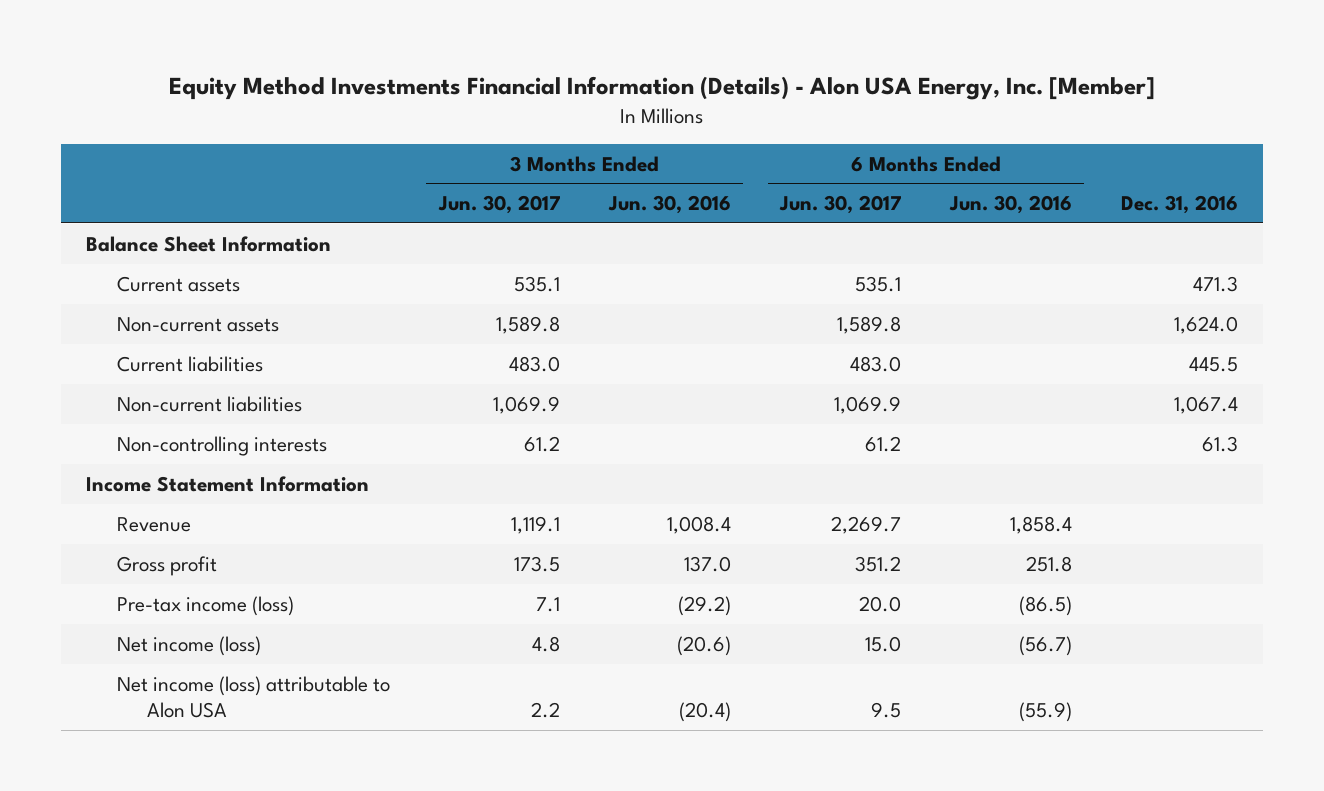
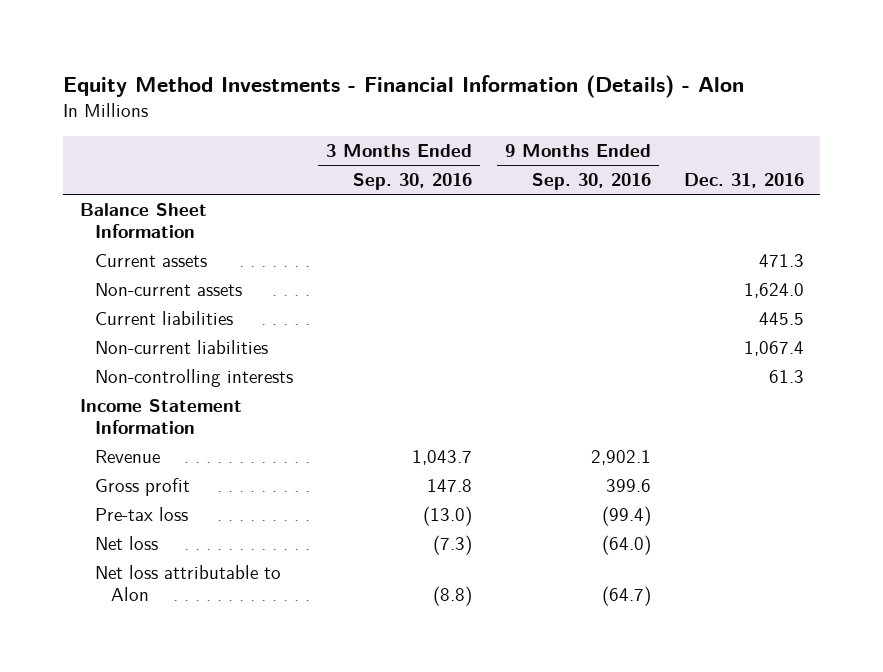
- Equity Method Investments Financial Information (Details) - Alon USA Energy, Inc. [Member]
+ Equity Method Investments - Financial Information (Details) - Alon
- | 3 Months Ended Jun. 30, 2017 | 3 Months Ended Jun. 30, 2016 | 6 Months Ended Jun. 30, 2017 | 6 Months Ended Jun. 30, 2016 | Dec. 31, 2016
+ | 3 Months Ended Sep. 30, 2016 | 9 Months Ended Sep. 30, 2016 | Dec. 31, 2016
- Pre-tax income (loss) | 7.1 | (29.2) | 20.0 | (86.5) |
- Net income (loss) | 4.8 | (20.6) | 15.0 | (56.7) |
- Net income (loss) attributable to Alon USA | 2.2 | (20.4) | 9.5 | (55.9) |
+ Pre-tax loss | (13.0) | (99.4) |
+ Net loss | (7.3) | (64.0) |
+ Net loss attributable to Alon | (8.8) | (64.7) |

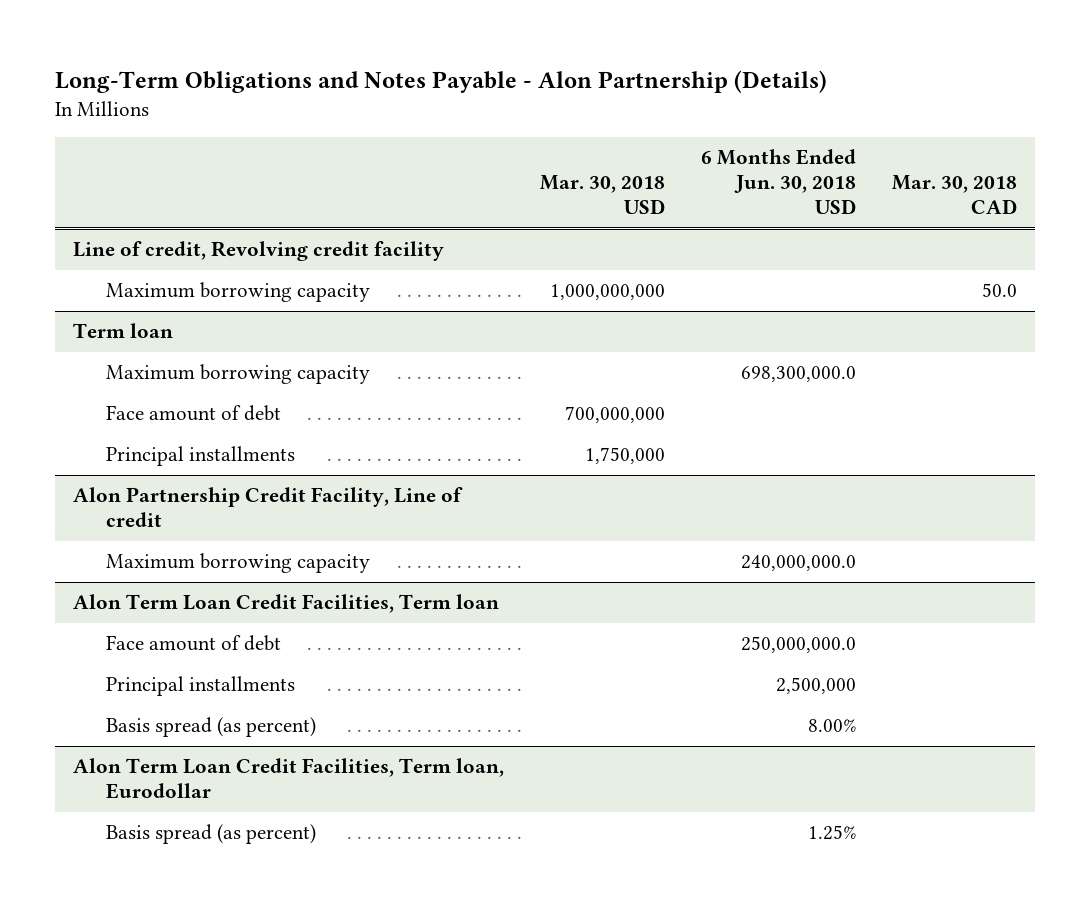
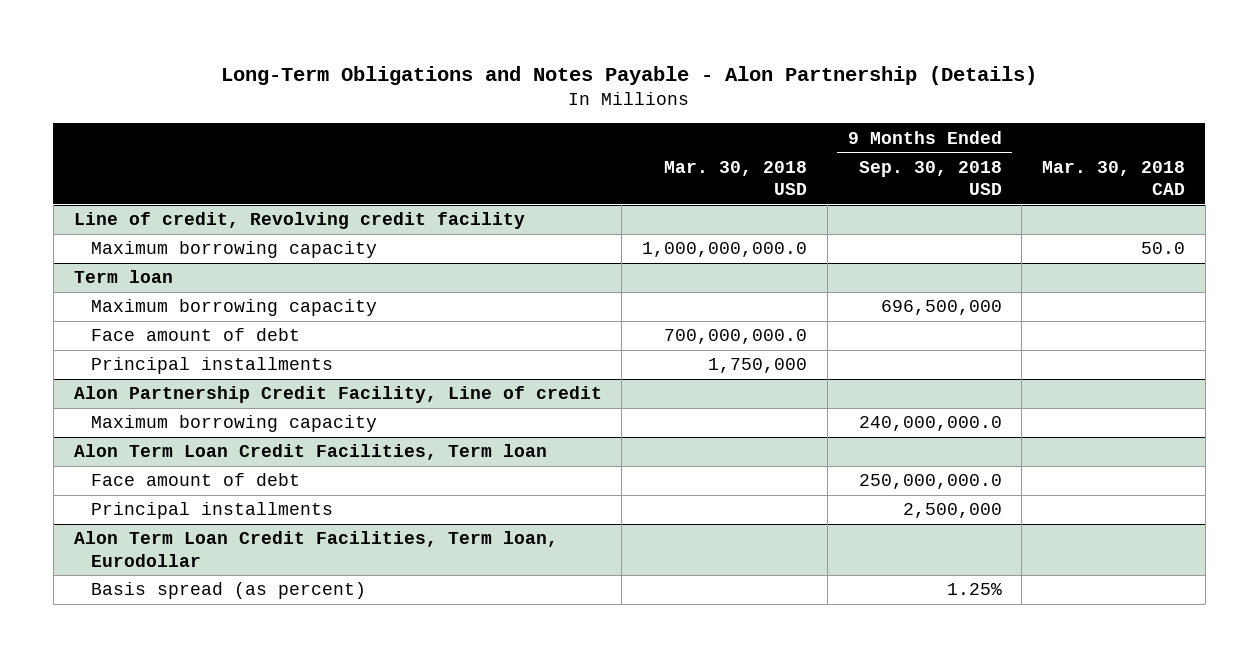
- | Mar. 30, 2018 USD | 6 Months Ended Jun. 30, 2018 USD | Mar. 30, 2018 CAD
+ | Mar. 30, 2018 USD | 9 Months Ended Sep. 30, 2018 USD | Mar. 30, 2018 CAD
@ Line of credit, Revolving credit facility
- Maximum borrowing capacity | 1,000,000,000 | | 50.0
+ Maximum borrowing capacity | 1,000,000,000.0 | | 50.0
@ Term loan
- Face amount of debt | 700,000,000 | |
+ Face amount of debt | 700,000,000.0 | |
@ Alon Term Loan Credit Facilities, Term loan
- Basis spread (as percent) | | 8.00% |

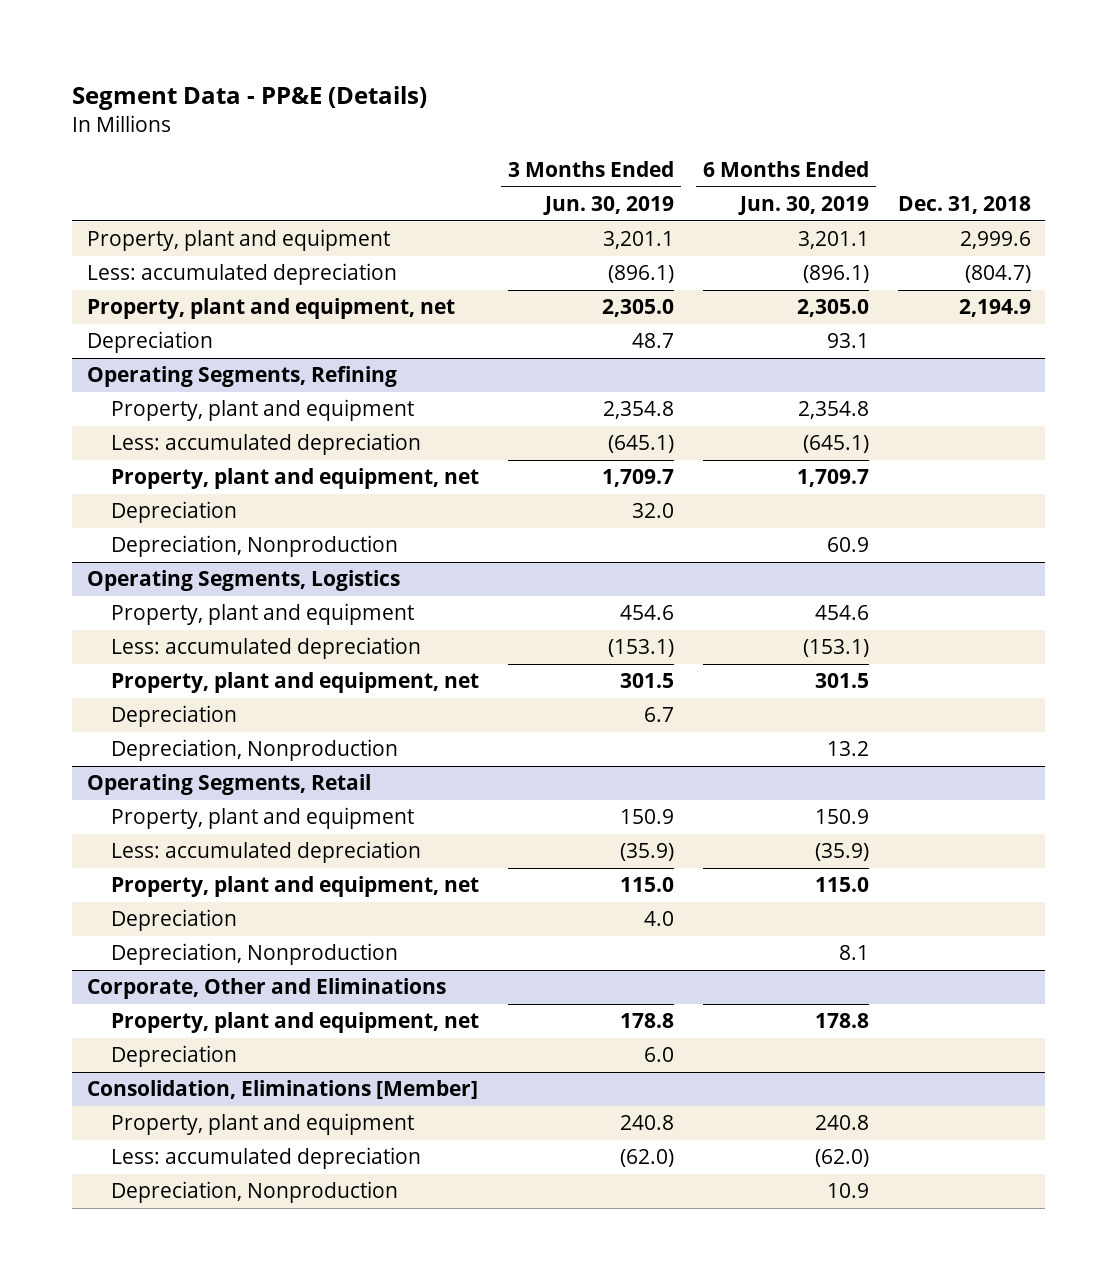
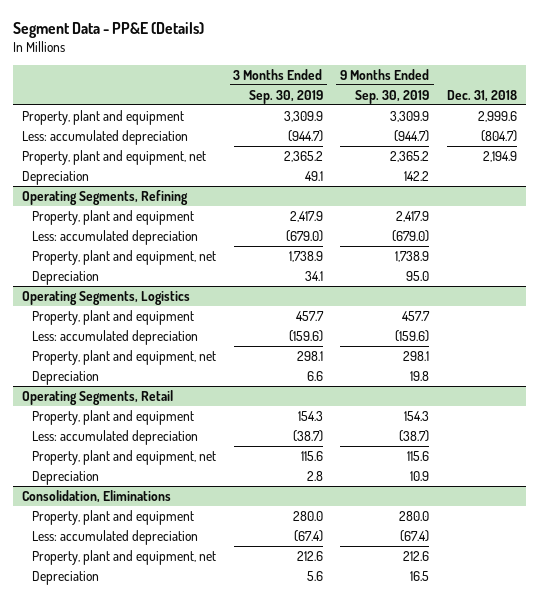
- | 3 Months Ended Jun. 30, 2019 | 6 Months Ended Jun. 30, 2019 | Dec. 31, 2018
+ | 3 Months Ended Sep. 30, 2019 | 9 Months Ended Sep. 30, 2019 | Dec. 31, 2018
@ Operating Segments, Refining
- Depreciation, Nonproduction | | 60.9 |
@ Operating Segments, Logistics
- Depreciation, Nonproduction | | 13.2 |
@ Operating Segments, Retail
- Depreciation, Nonproduction | | 8.1 |
- Corporate, Other and Eliminations
- Property, plant and equipment, net | 178.8 | 178.8 |
- Depreciation | 6.0 | |
- Consolidation, Eliminations [Member]
+ Consolidation, Eliminations
- Depreciation, Nonproduction | | 10.9 |
+ Property, plant and equipment, net | 212.6 | 212.6 |
+ Depreciation | 5.6 | 16.5 |

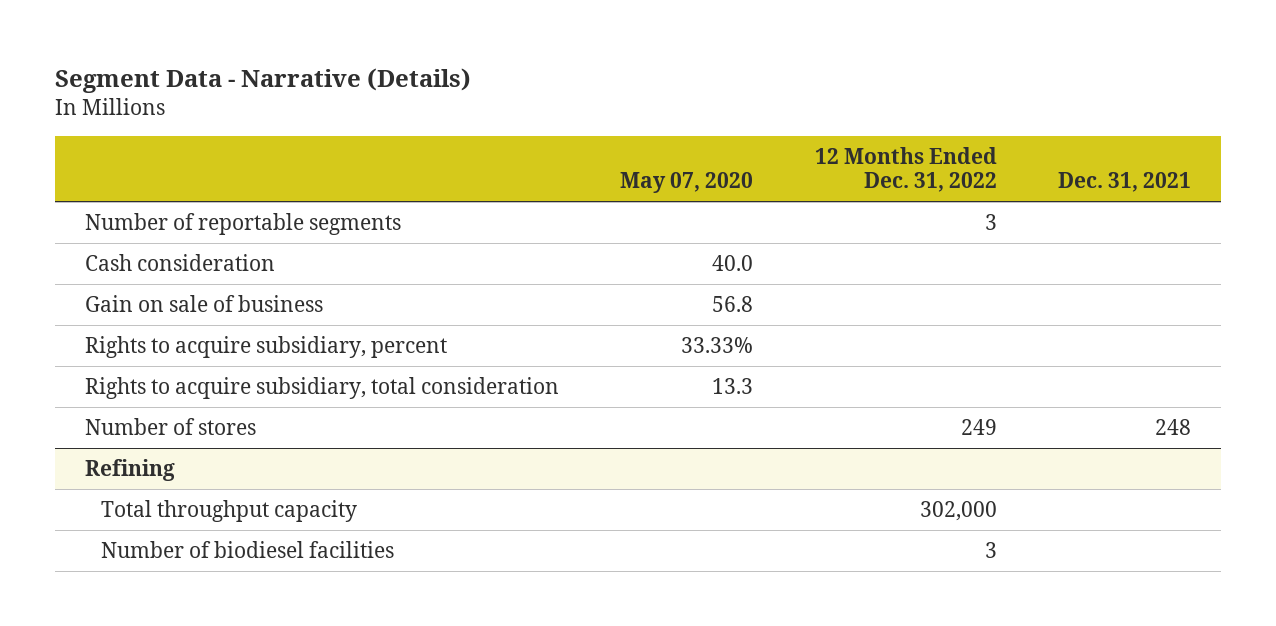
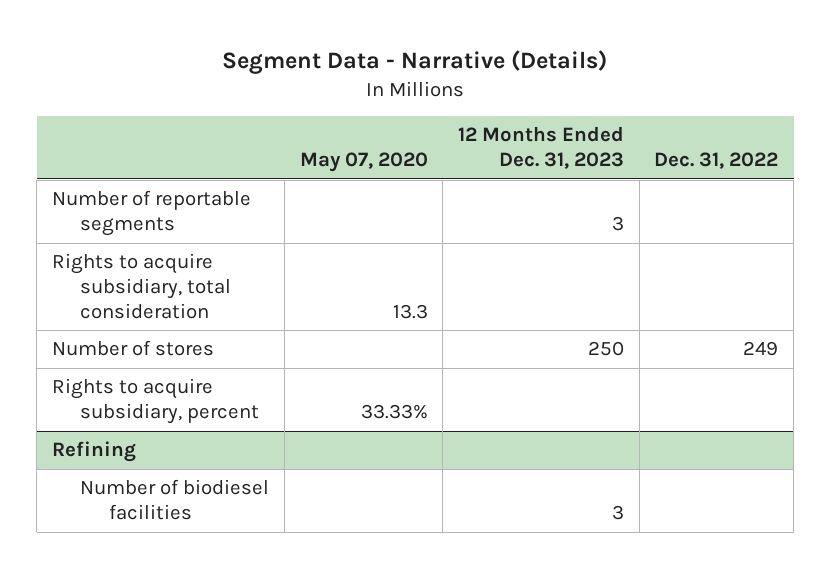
- | May 07, 2020 | 12 Months Ended Dec. 31, 2022 | Dec. 31, 2021
+ | May 07, 2020 | 12 Months Ended Dec. 31, 2023 | Dec. 31, 2022
- Cash consideration | 40.0 | |
- Gain on sale of business | 56.8 | |
moved down: Rights to acquire subsidiary, percent | 33.33% | |
@ Refining
- Total throughput capacity | | 302,000 |

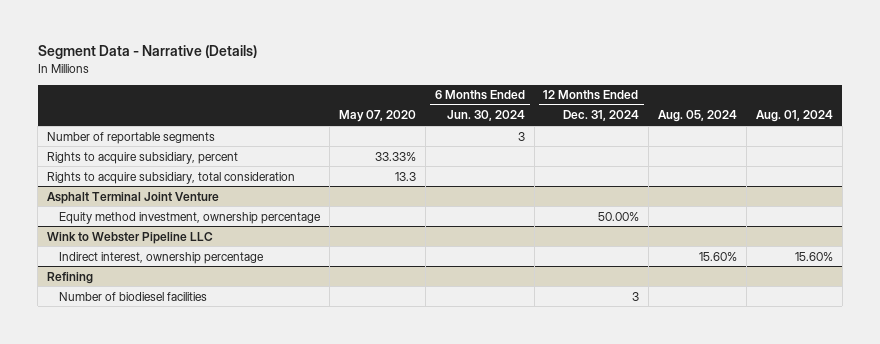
- | May 07, 2020 | 12 Months Ended Dec. 31, 2023 | Dec. 31, 2022
+ | May 07, 2020 | 6 Months Ended Jun. 30, 2024 | 12 Months Ended Dec. 31, 2024 | Aug. 05, 2024 | Aug. 01, 2024
- Number of stores | | 250 | 249
moved down: Rights to acquire subsidiary, total consideration | 13.3 | | | |
+ Asphalt Terminal Joint Venture
+ Equity method investment, ownership percentage | | | 50.00% | |
+ Wink to Webster Pipeline LLC
+ Indirect interest, ownership percentage | | | | 15.60% | 15.60%

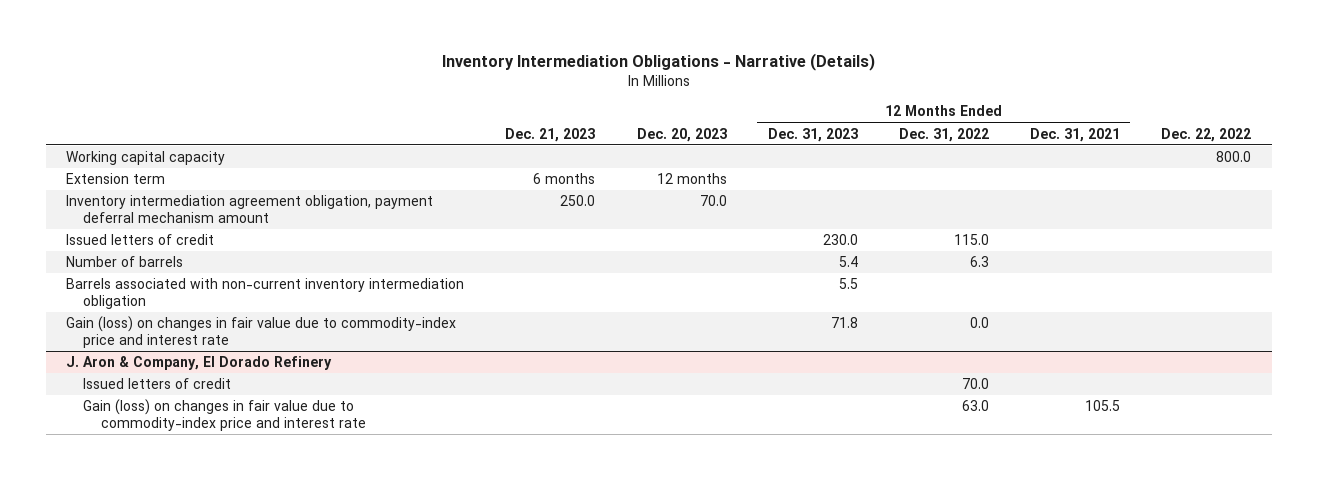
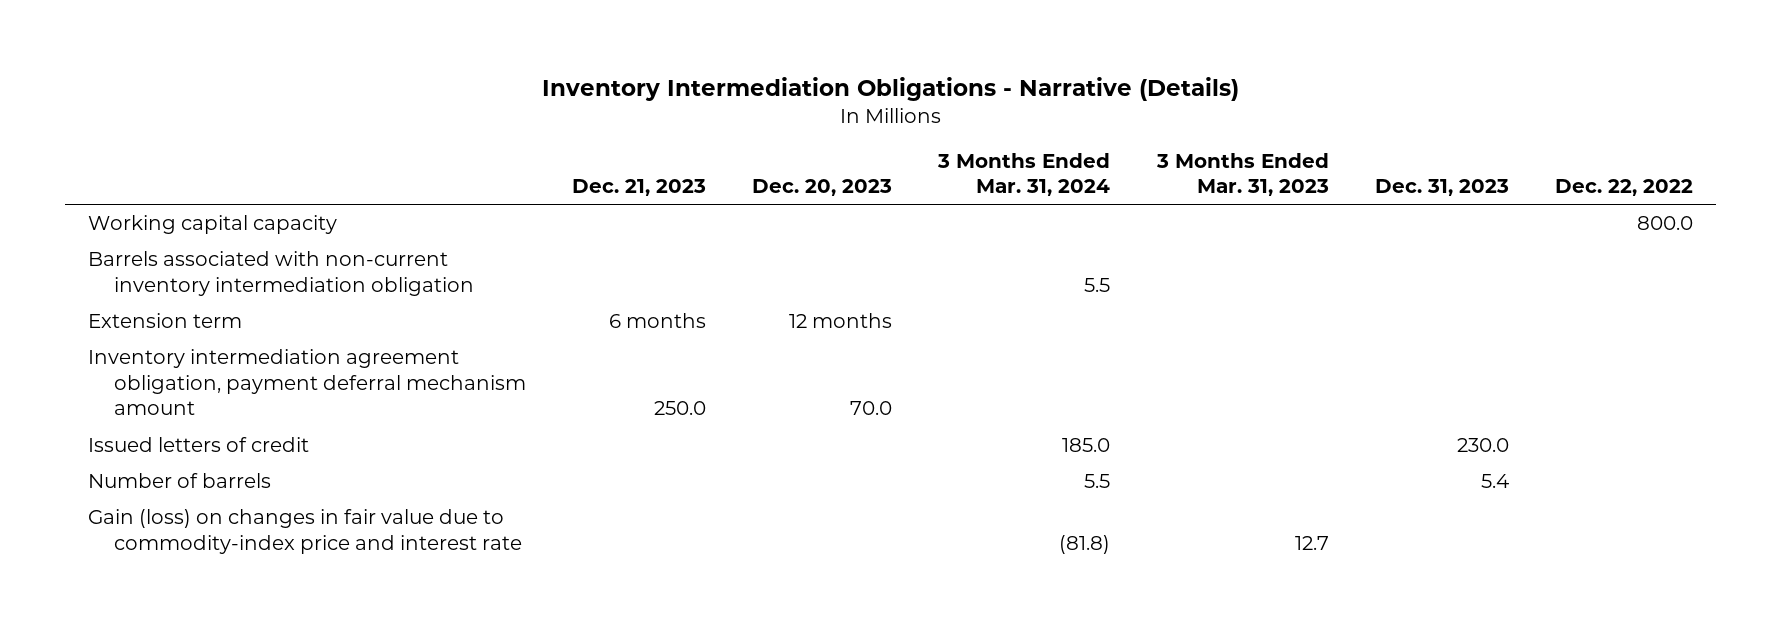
- | Dec. 21, 2023 | Dec. 20, 2023 | 12 Months Ended Dec. 31, 2023 | 12 Months Ended Dec. 31, 2022 | 12 Months Ended Dec. 31, 2021 | Dec. 22, 2022
+ | Dec. 21, 2023 | Dec. 20, 2023 | 3 Months Ended Mar. 31, 2024 | 3 Months Ended Mar. 31, 2023 | Dec. 31, 2023 | Dec. 22, 2022
moved up: Barrels associated with non-current inventory intermediation obligation | | | 5.5 | | |
- J. Aron & Company, El Dorado Refinery
- Issued letters of credit | | | | 70.0 | |
- Gain (loss) on changes in fair value due to commodity-index price and interest rate | | | | 63.0 | 105.5 |

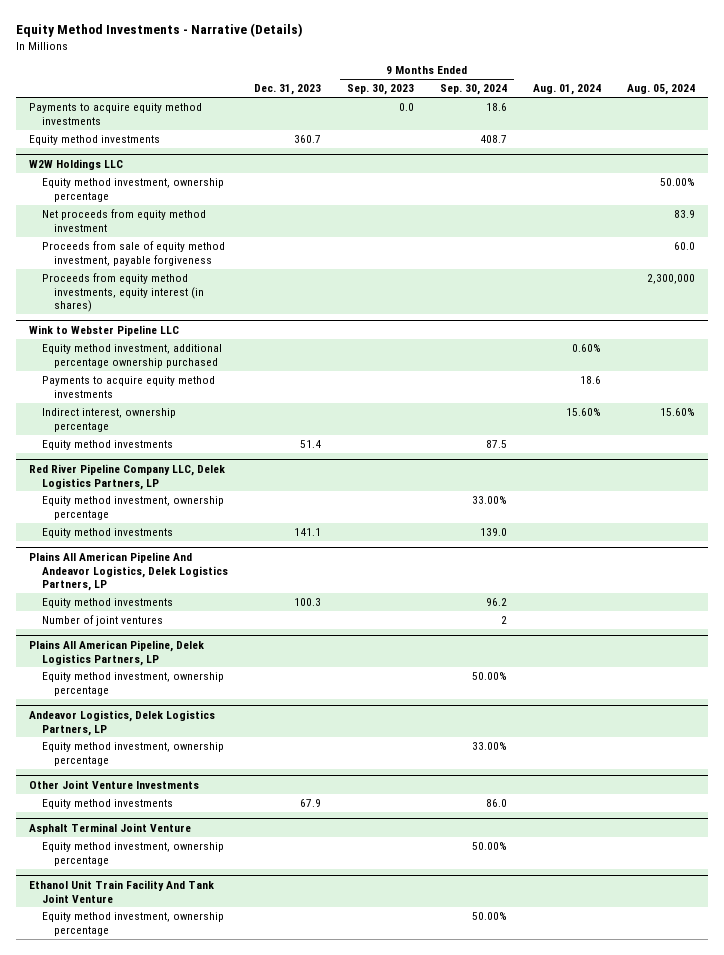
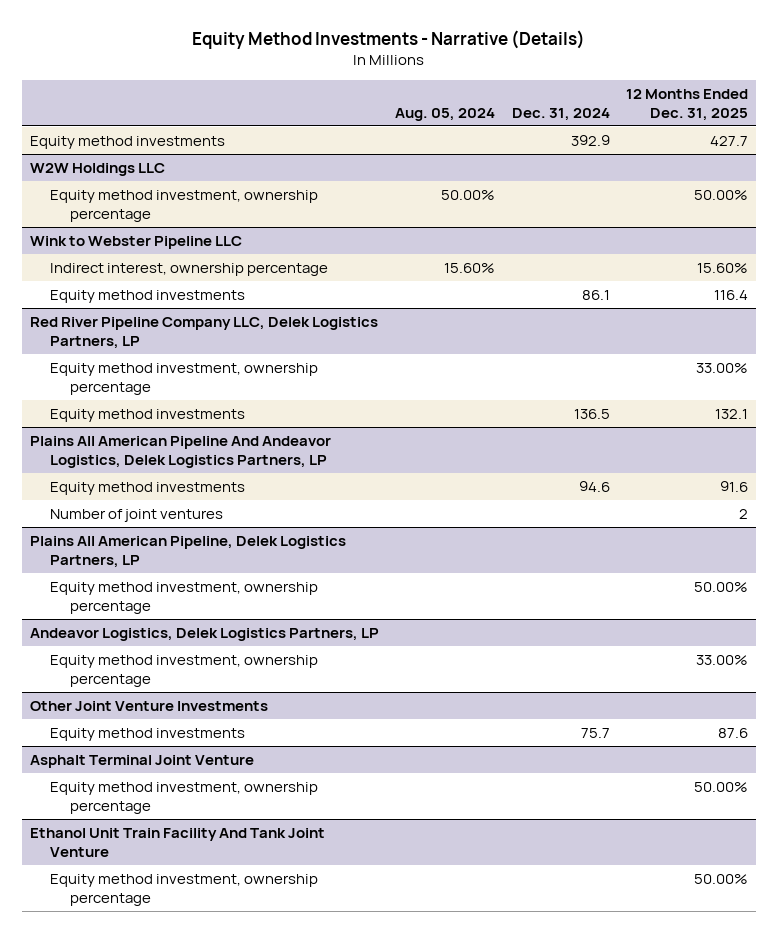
- | Dec. 31, 2023 | 9 Months Ended Sep. 30, 2023 | 9 Months Ended Sep. 30, 2024 | Aug. 01, 2024 | Aug. 05, 2024
+ | Aug. 05, 2024 | Dec. 31, 2024 | 12 Months Ended Dec. 31, 2025
- Payments to acquire equity method investments | | 0.0 | 18.6 | |
@ W2W Holdings LLC
- Net proceeds from equity method investment | | | | | 83.9
- Proceeds from sale of equity method investment, payable forgiveness | | | | | 60.0
- Proceeds from equity method investments, equity interest (in shares) | | | | | 2,300,000
@ Wink to Webster Pipeline LLC
- Equity method investment, additional percentage ownership purchased | | | | 0.60% |
- Payments to acquire equity method investments | | | | 18.6 |

